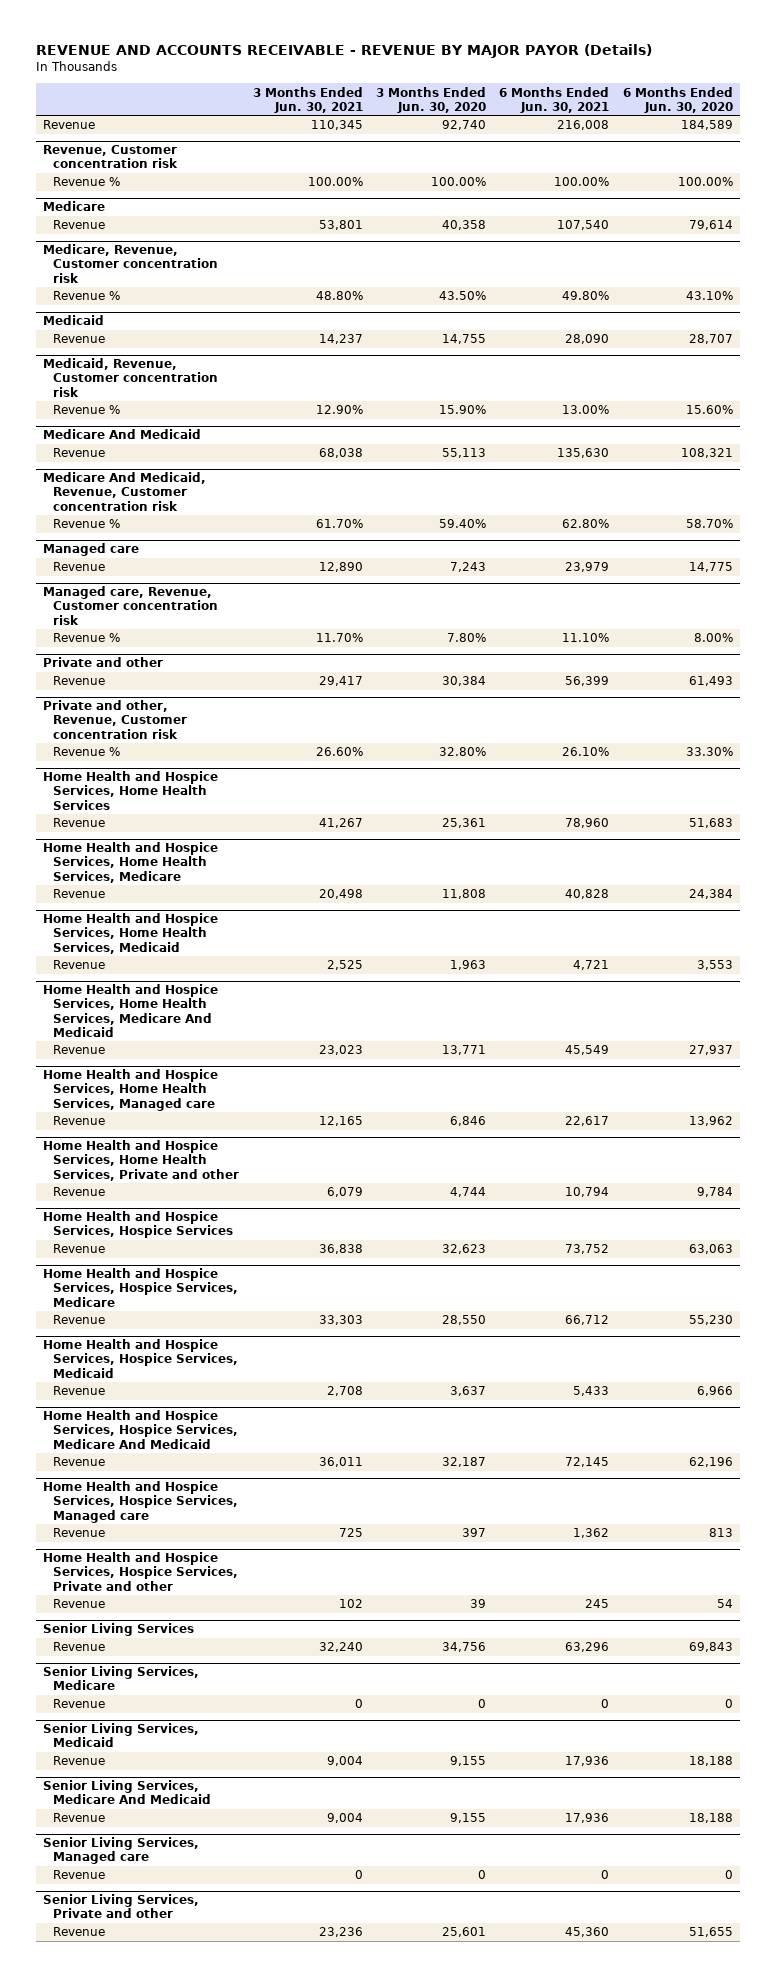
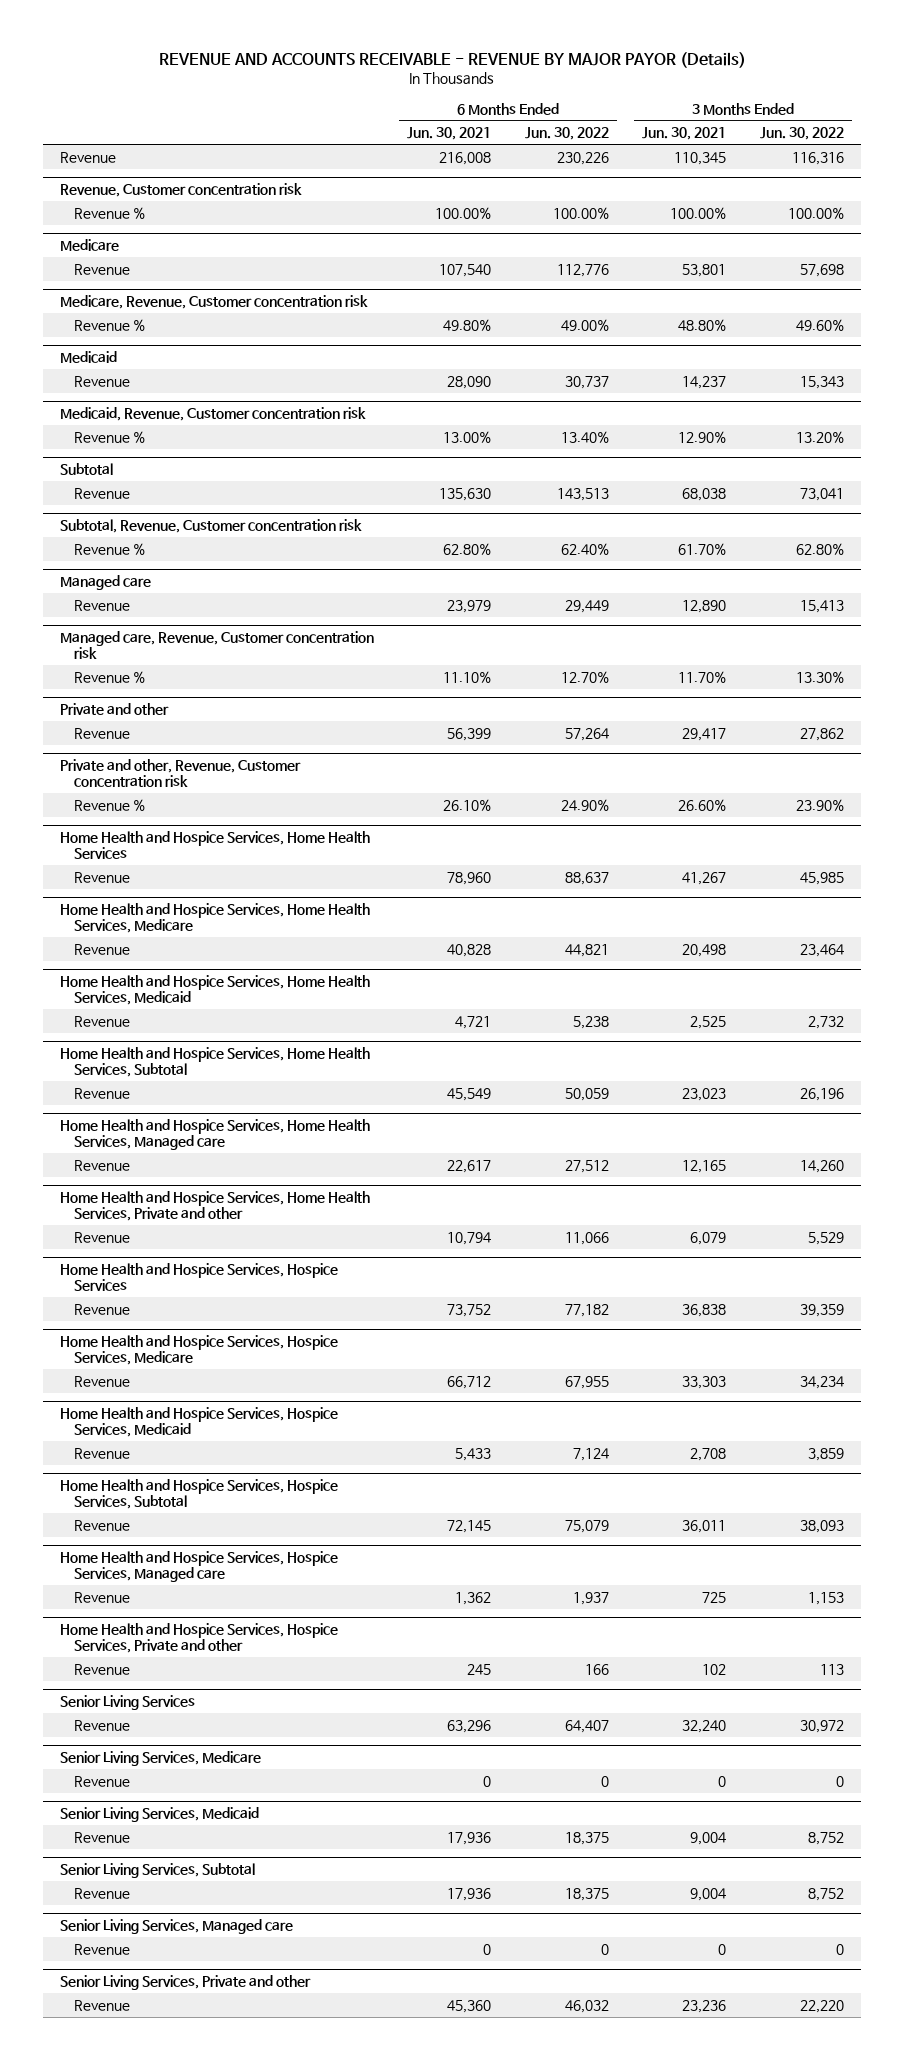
- | 3 Months Ended Jun. 30, 2021 | 3 Months Ended Jun. 30, 2020 | 6 Months Ended Jun. 30, 2021 | 6 Months Ended Jun. 30, 2020
+ | 6 Months Ended Jun. 30, 2021 | 6 Months Ended Jun. 30, 2022 | 3 Months Ended Jun. 30, 2021 | 3 Months Ended Jun. 30, 2022
- Medicare And Medicaid
+ Subtotal
- Medicare And Medicaid, Revenue, Customer concentration risk
+ Subtotal, Revenue, Customer concentration risk
- Home Health and Hospice Services, Home Health Services, Medicare And Medicaid
+ Home Health and Hospice Services, Home Health Services, Subtotal
- Home Health and Hospice Services, Hospice Services, Medicare And Medicaid
+ Home Health and Hospice Services, Hospice Services, Subtotal
- Senior Living Services, Medicare And Medicaid
+ Senior Living Services, Subtotal

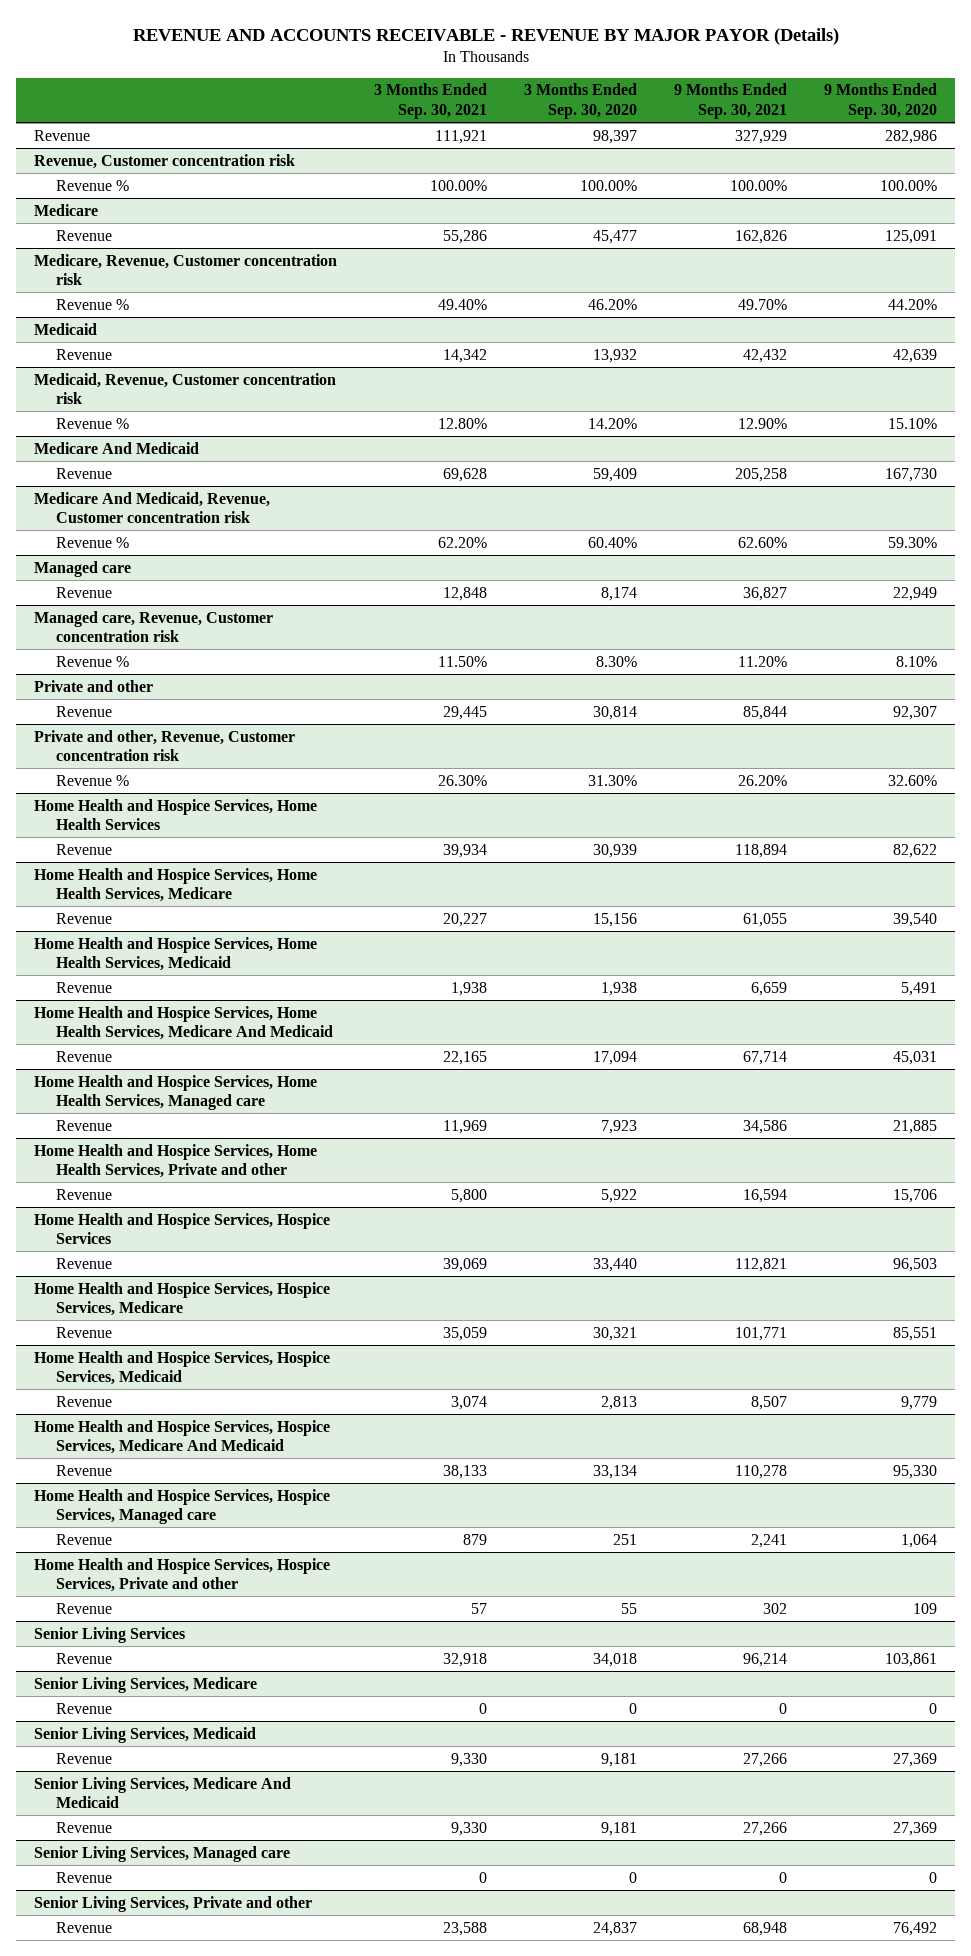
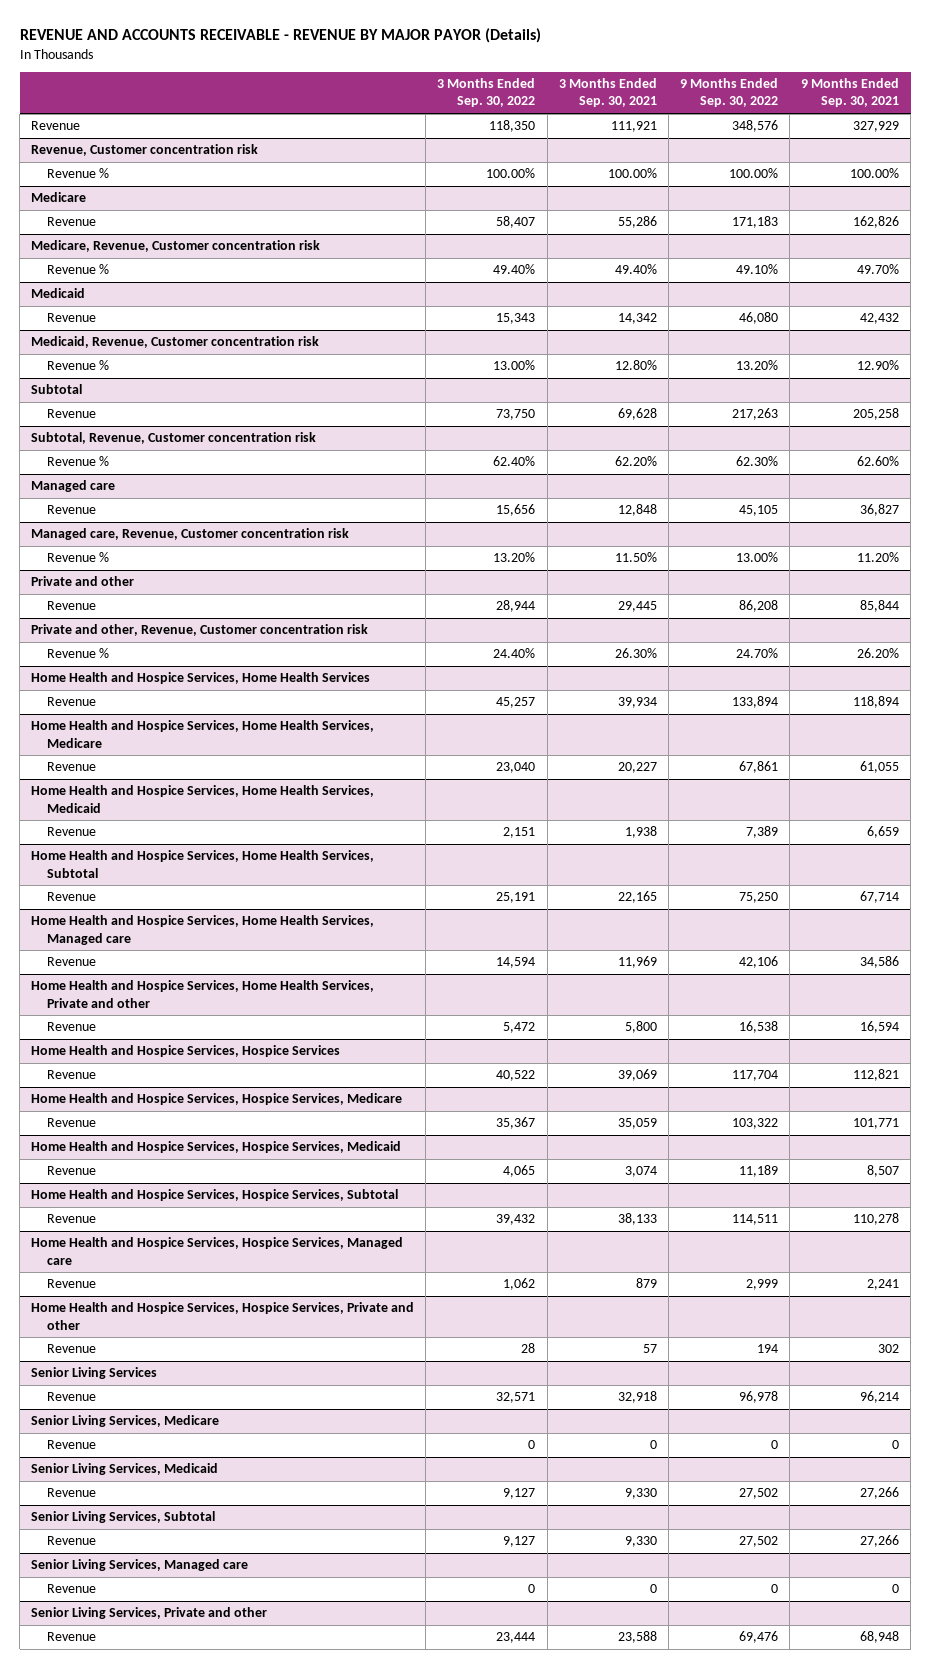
- | 3 Months Ended Sep. 30, 2021 | 3 Months Ended Sep. 30, 2020 | 9 Months Ended Sep. 30, 2021 | 9 Months Ended Sep. 30, 2020
+ | 3 Months Ended Sep. 30, 2022 | 3 Months Ended Sep. 30, 2021 | 9 Months Ended Sep. 30, 2022 | 9 Months Ended Sep. 30, 2021
- Medicare And Medicaid
+ Subtotal
- Medicare And Medicaid, Revenue, Customer concentration risk
+ Subtotal, Revenue, Customer concentration risk
- Home Health and Hospice Services, Home Health Services, Medicare And Medicaid
+ Home Health and Hospice Services, Home Health Services, Subtotal
- Home Health and Hospice Services, Hospice Services, Medicare And Medicaid
+ Home Health and Hospice Services, Hospice Services, Subtotal
- Senior Living Services, Medicare And Medicaid
+ Senior Living Services, Subtotal

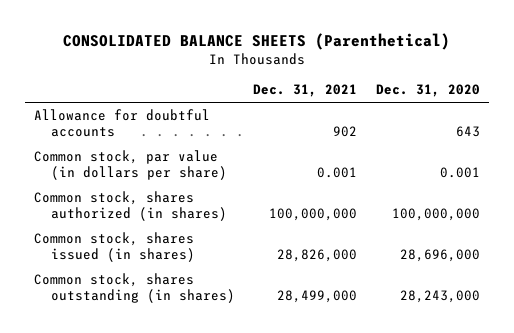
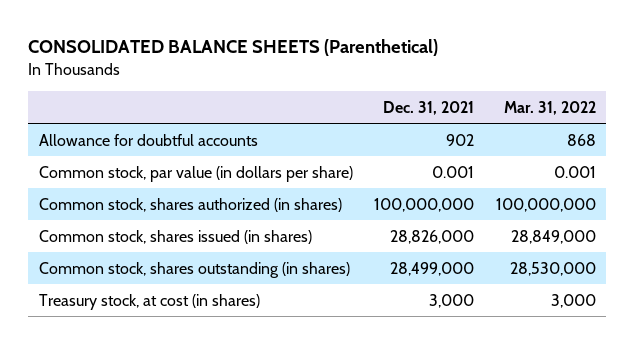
- | Dec. 31, 2021 | Dec. 31, 2020
+ | Dec. 31, 2021 | Mar. 31, 2022
+ Treasury stock, at cost (in shares) | 3,000 | 3,000

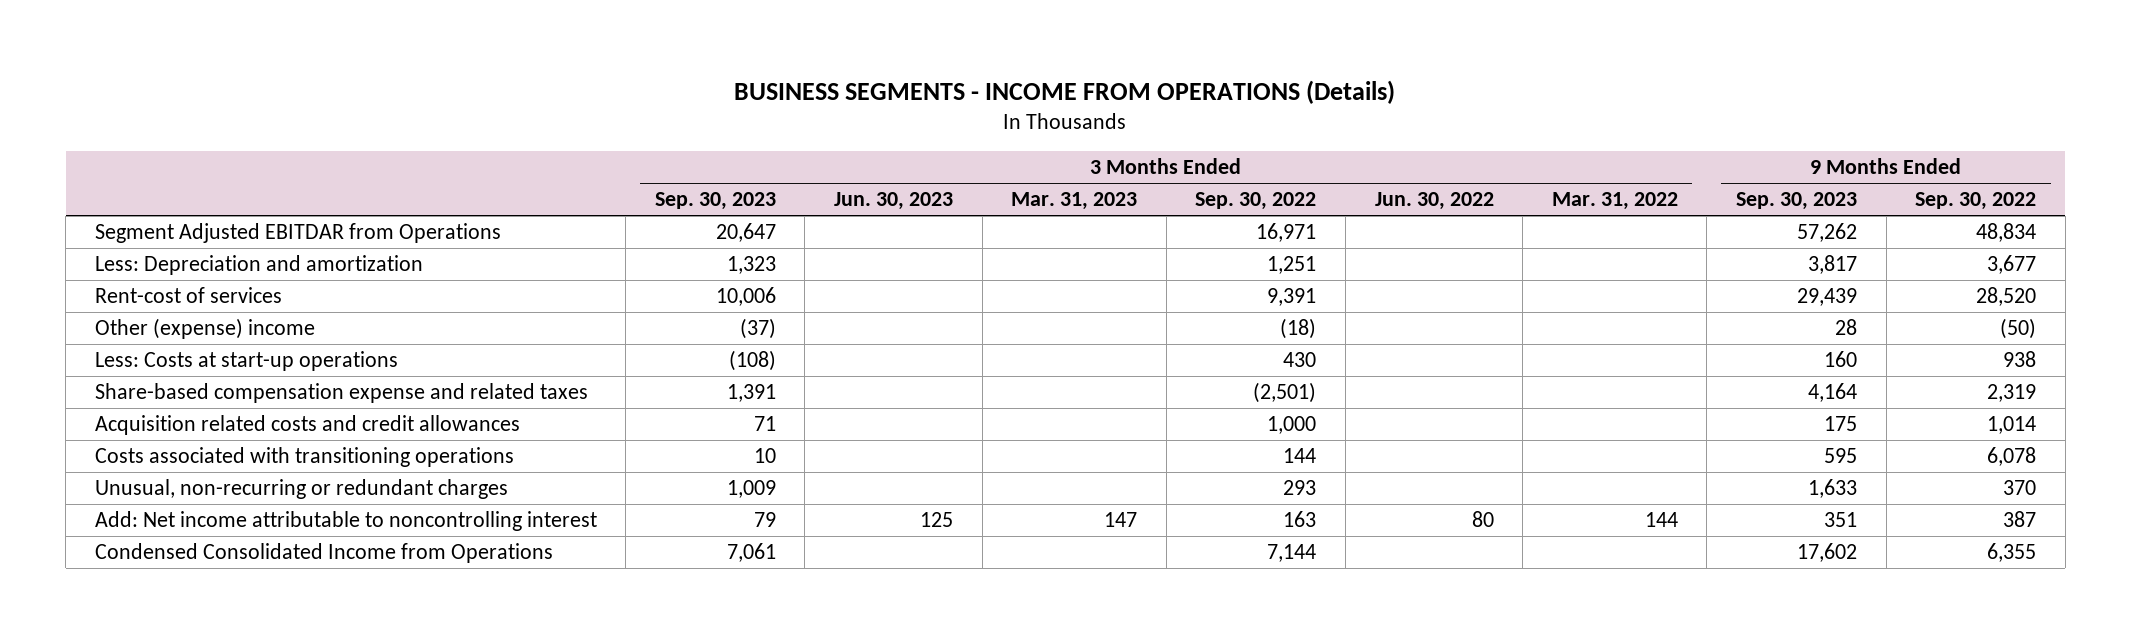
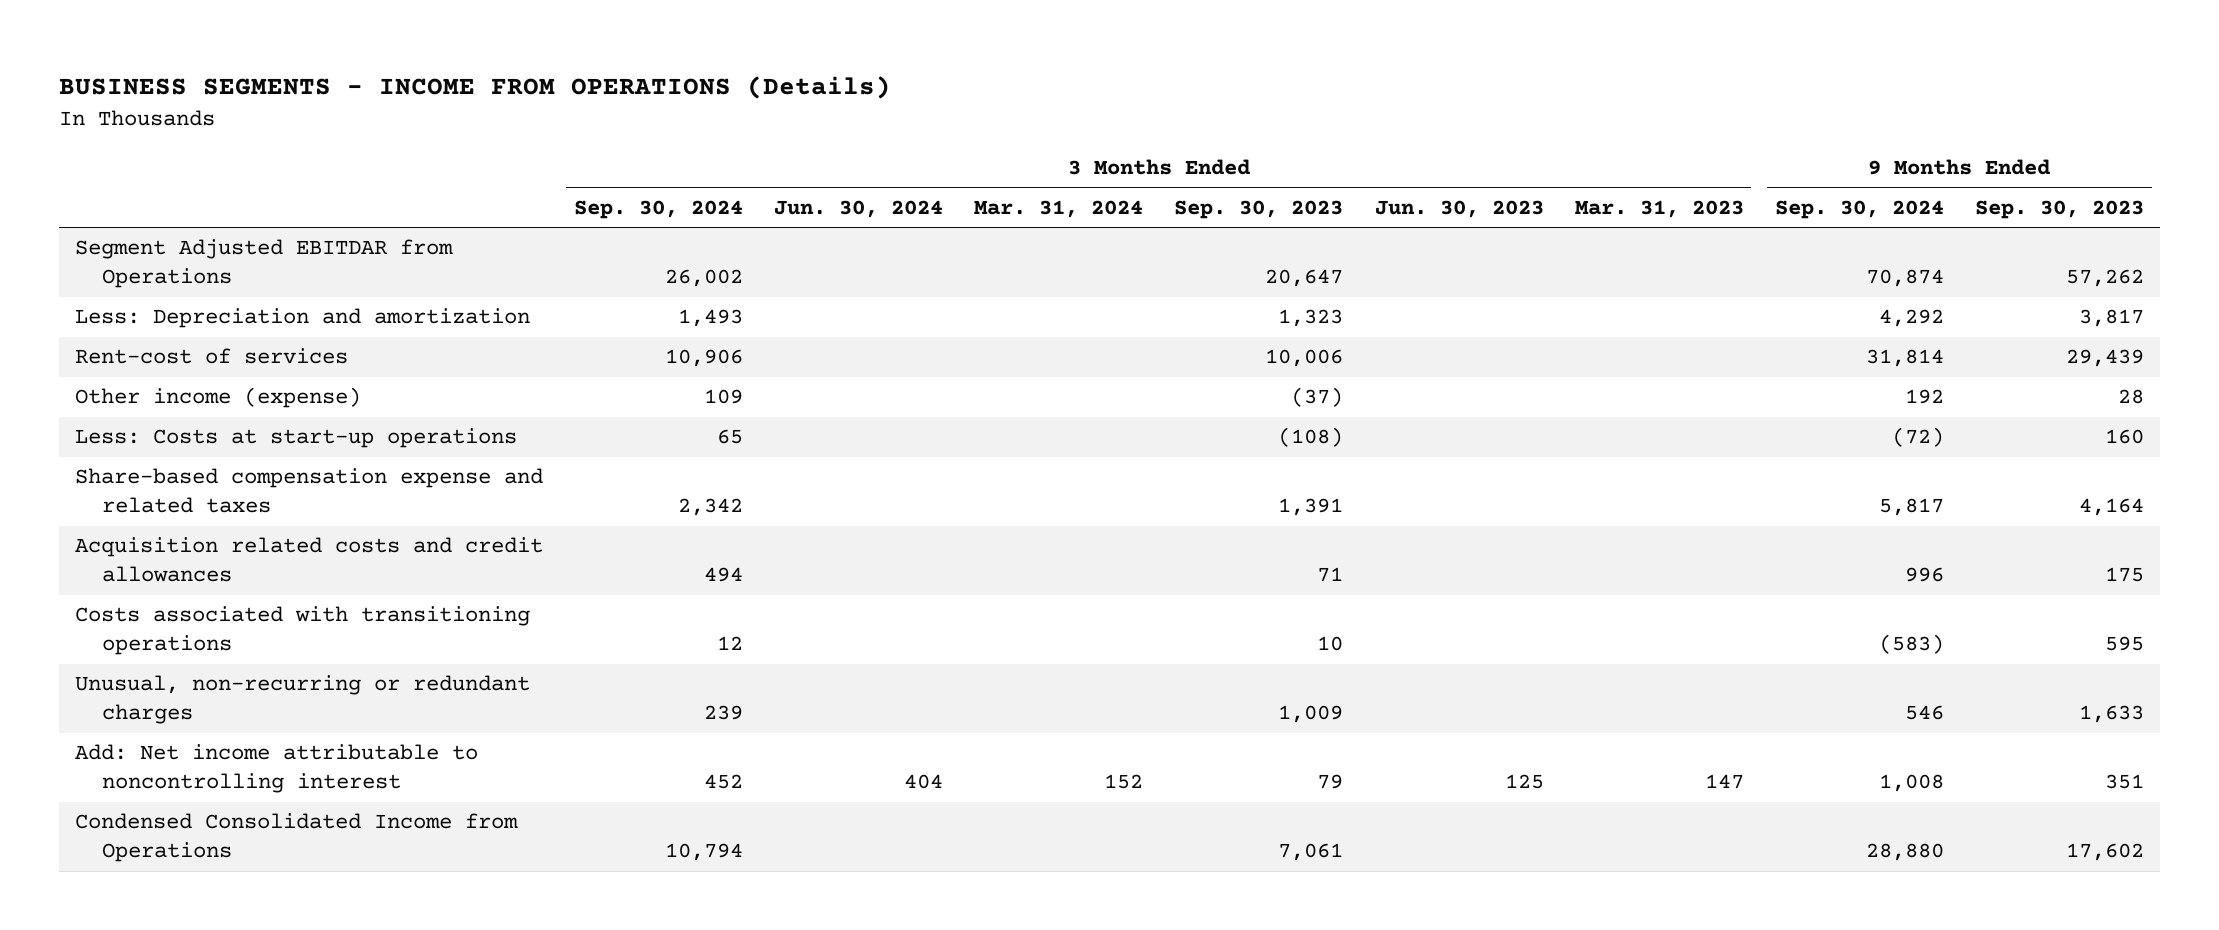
- | 3 Months Ended Sep. 30, 2023 | 3 Months Ended Jun. 30, 2023 | 3 Months Ended Mar. 31, 2023 | 3 Months Ended Sep. 30, 2022 | 3 Months Ended Jun. 30, 2022 | 3 Months Ended Mar. 31, 2022 | 9 Months Ended Sep. 30, 2023 | 9 Months Ended Sep. 30, 2022
+ | 3 Months Ended Sep. 30, 2024 | 3 Months Ended Jun. 30, 2024 | 3 Months Ended Mar. 31, 2024 | 3 Months Ended Sep. 30, 2023 | 3 Months Ended Jun. 30, 2023 | 3 Months Ended Mar. 31, 2023 | 9 Months Ended Sep. 30, 2024 | 9 Months Ended Sep. 30, 2023
- Other (expense) income | (37) | | | (18) | | | 28 | (50)
+ Other income (expense) | 109 | | | (37) | | | 192 | 28

